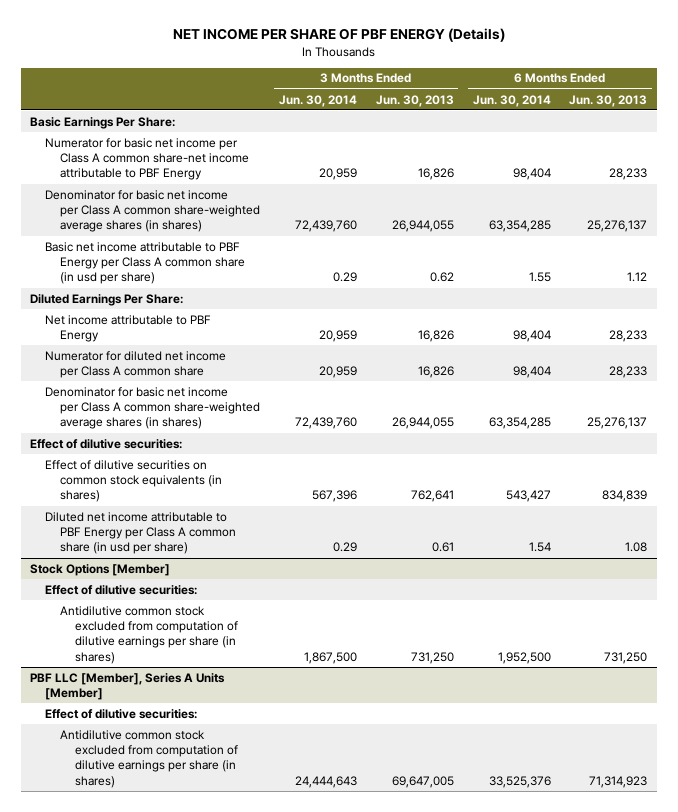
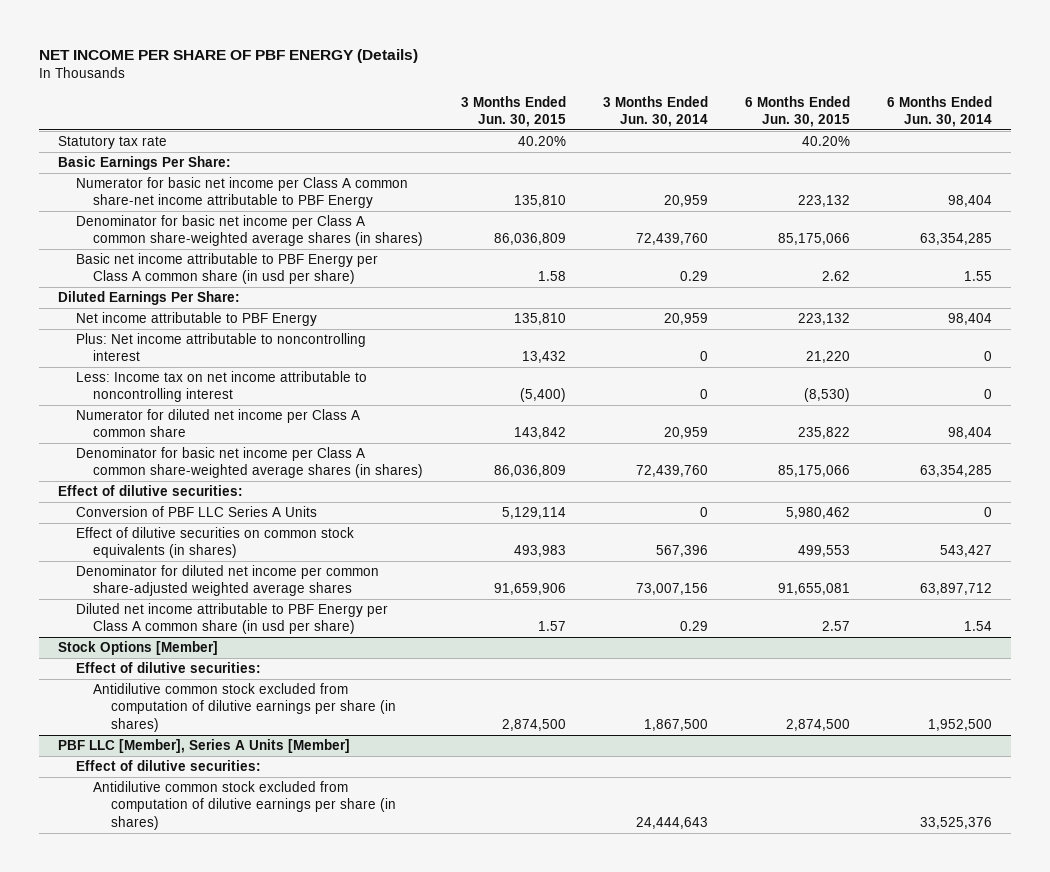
- | 3 Months Ended Jun. 30, 2014 | 3 Months Ended Jun. 30, 2013 | 6 Months Ended Jun. 30, 2014 | 6 Months Ended Jun. 30, 2013
+ | 3 Months Ended Jun. 30, 2015 | 3 Months Ended Jun. 30, 2014 | 6 Months Ended Jun. 30, 2015 | 6 Months Ended Jun. 30, 2014
+ Statutory tax rate | 40.20% | | 40.20% |
+ Plus: Net income attributable to noncontrolling interest | 13,432 | 0 | 21,220 | 0
+ Less: Income tax on net income attributable to noncontrolling interest | (5,400) | 0 | (8,530) | 0
+ Conversion of PBF LLC Series A Units | 5,129,114 | 0 | 5,980,462 | 0
+ Denominator for diluted net income per common share-adjusted weighted average shares | 91,659,906 | 73,007,156 | 91,655,081 | 63,897,712

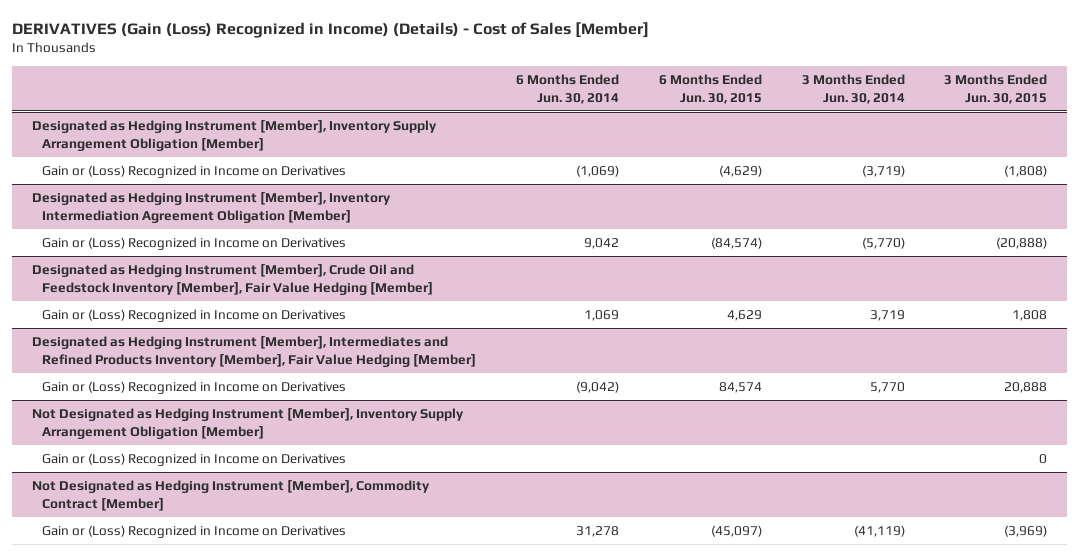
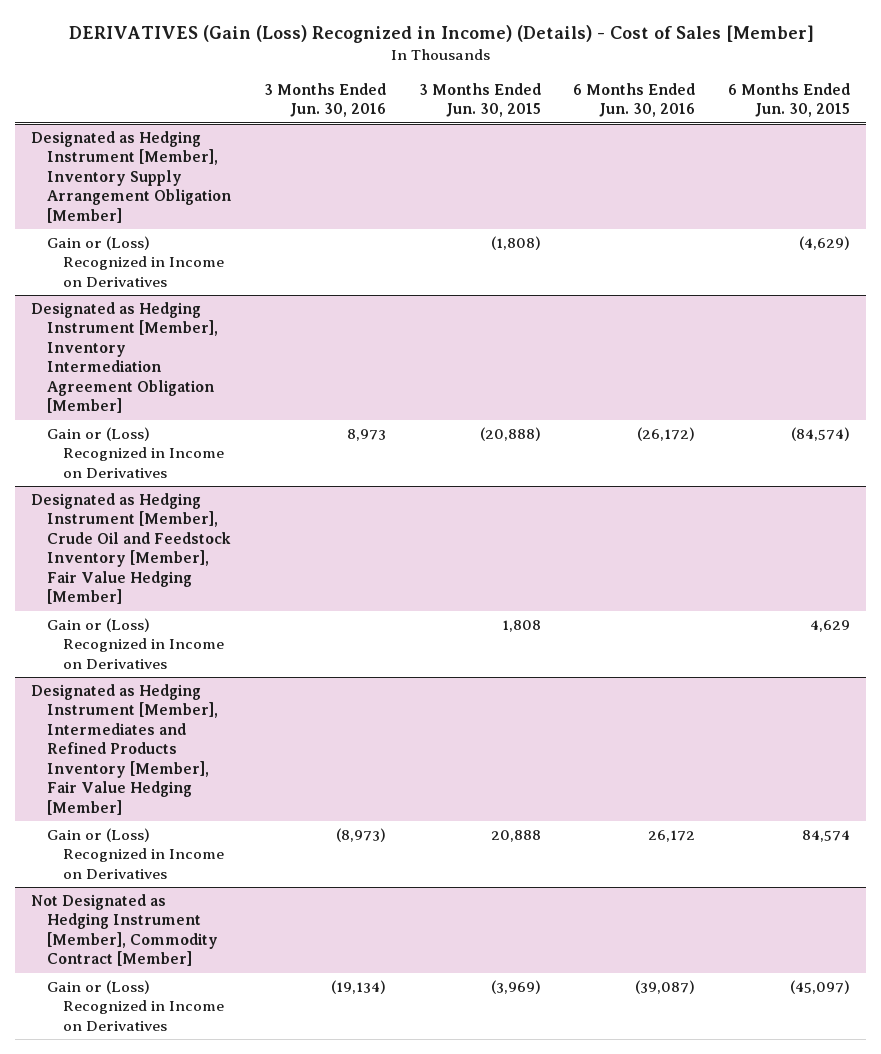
- | 6 Months Ended Jun. 30, 2014 | 6 Months Ended Jun. 30, 2015 | 3 Months Ended Jun. 30, 2014 | 3 Months Ended Jun. 30, 2015
+ | 3 Months Ended Jun. 30, 2016 | 3 Months Ended Jun. 30, 2015 | 6 Months Ended Jun. 30, 2016 | 6 Months Ended Jun. 30, 2015
- Not Designated as Hedging Instrument [Member], Inventory Supply Arrangement Obligation [Member]
- Gain or (Loss) Recognized in Income on Derivatives | | | | 0

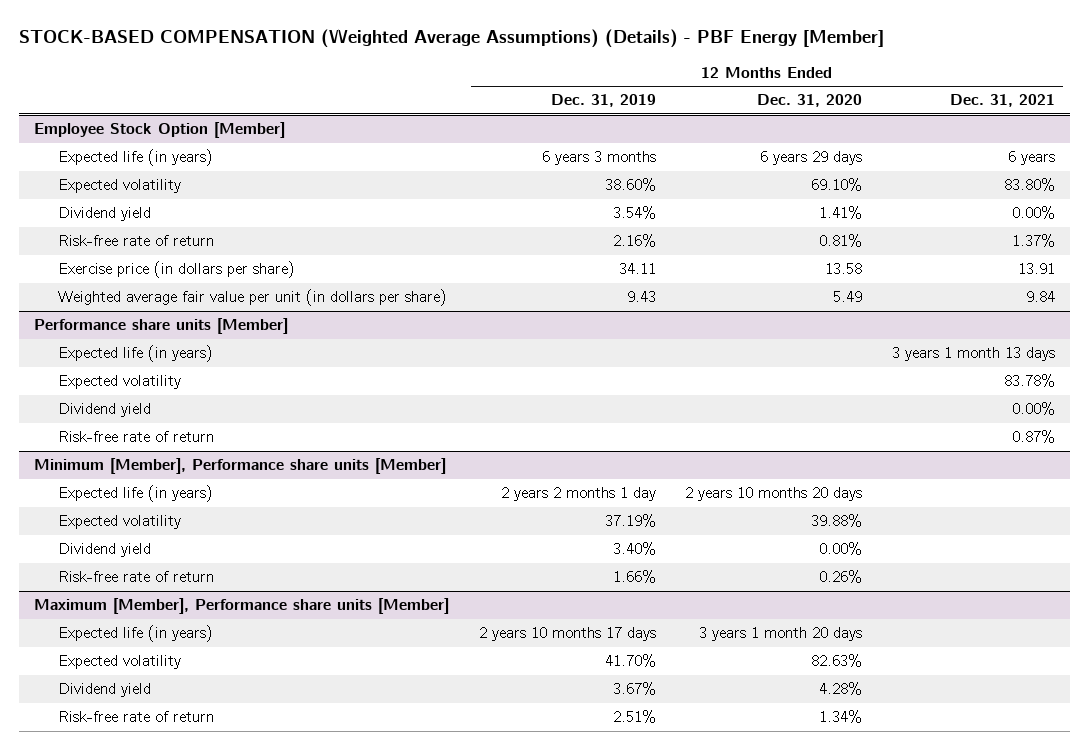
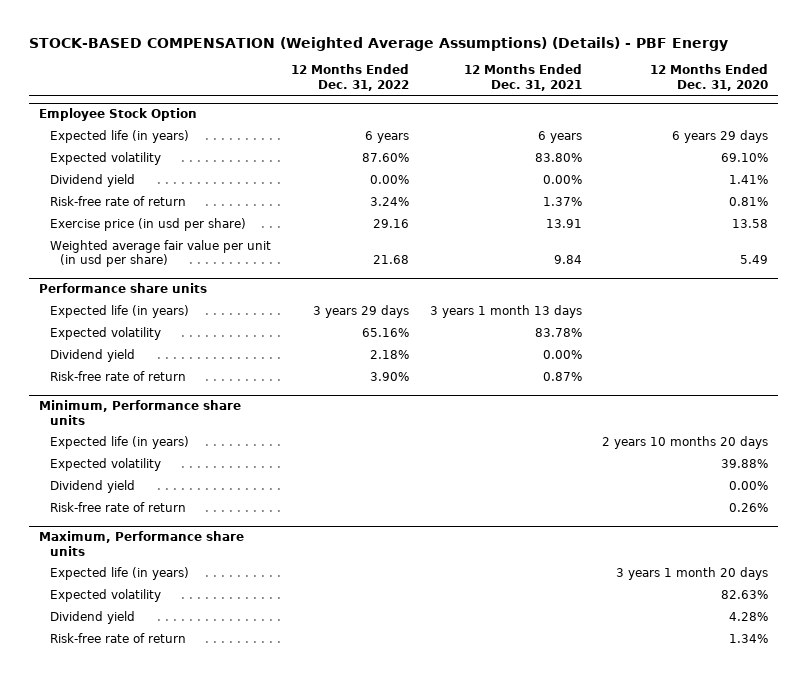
- STOCK-BASED COMPENSATION (Weighted Average Assumptions) (Details) - PBF Energy [Member]
+ STOCK-BASED COMPENSATION (Weighted Average Assumptions) (Details) - PBF Energy
- | 12 Months Ended Dec. 31, 2019 | 12 Months Ended Dec. 31, 2020 | 12 Months Ended Dec. 31, 2021
+ | 12 Months Ended Dec. 31, 2022 | 12 Months Ended Dec. 31, 2021 | 12 Months Ended Dec. 31, 2020
- Employee Stock Option [Member]
+ Employee Stock Option
- Exercise price (in dollars per share) | 34.11 | 13.58 | 13.91
- Weighted average fair value per unit (in dollars per share) | 9.43 | 5.49 | 9.84
- Performance share units [Member]
+ Exercise price (in usd per share) | 29.16 | 13.91 | 13.58
+ Weighted average fair value per unit (in usd per share) | 21.68 | 9.84 | 5.49
+ Performance share units
- Minimum [Member], Performance share units [Member]
+ Minimum, Performance share units
- Maximum [Member], Performance share units [Member]
+ Maximum, Performance share units

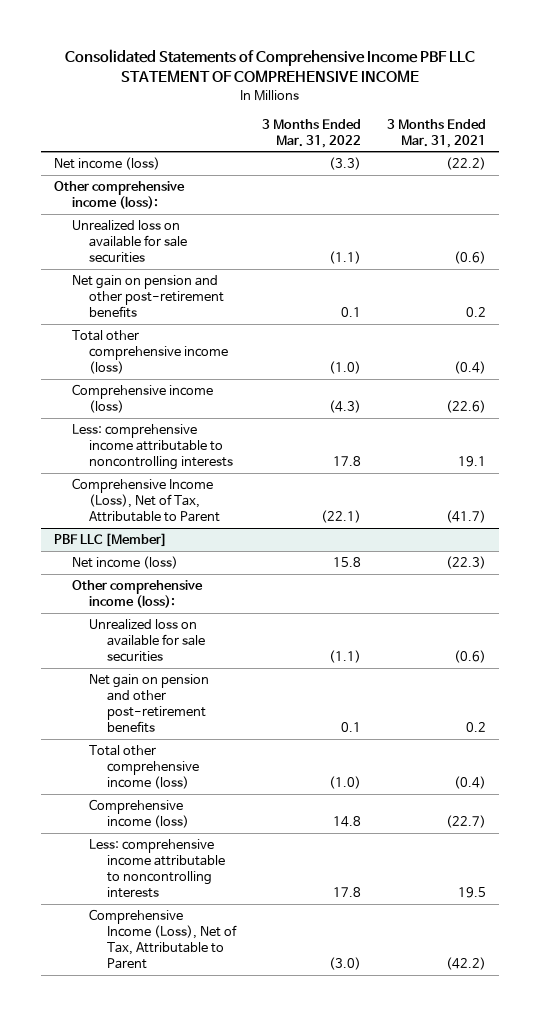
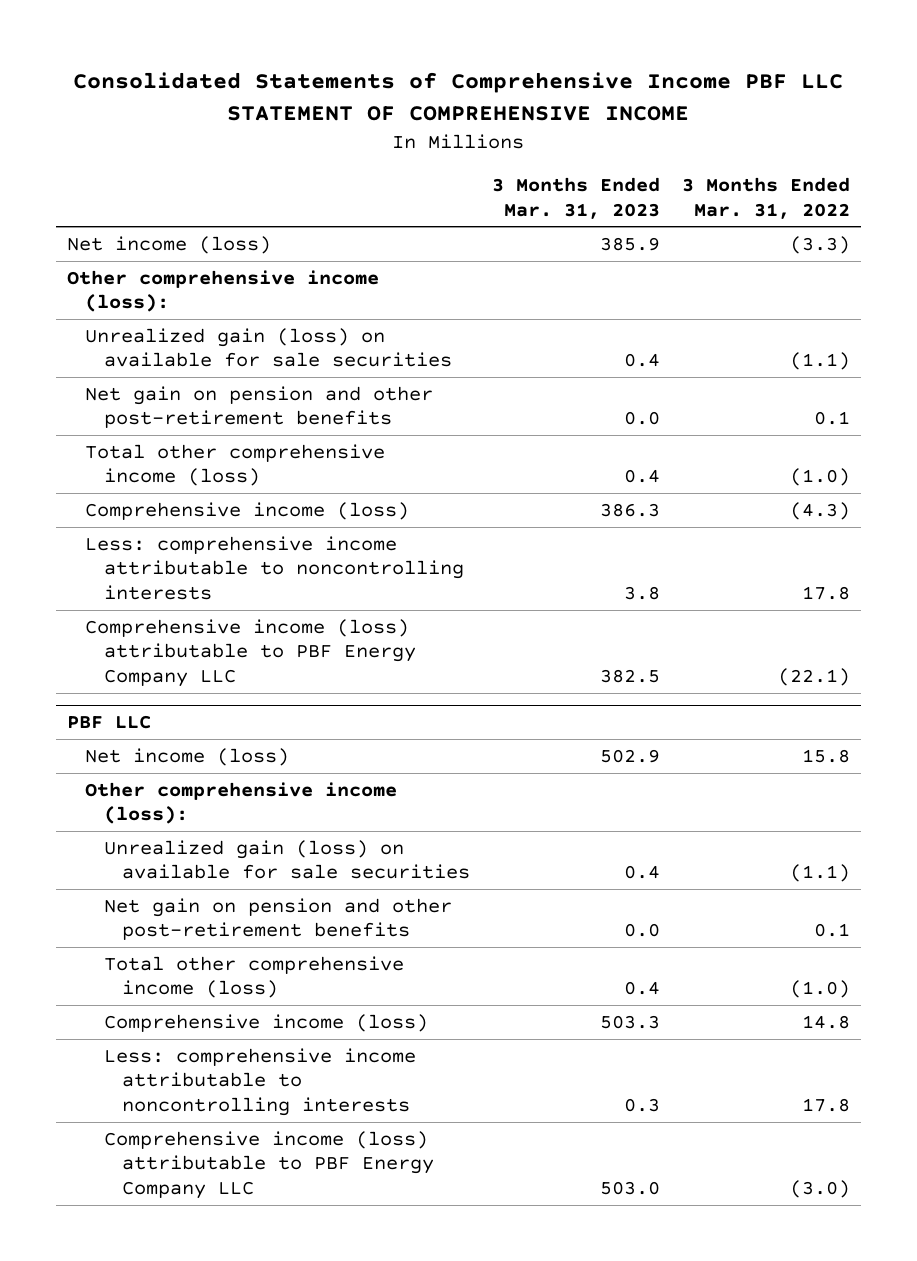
- | 3 Months Ended Mar. 31, 2022 | 3 Months Ended Mar. 31, 2021
+ | 3 Months Ended Mar. 31, 2023 | 3 Months Ended Mar. 31, 2022
- Unrealized loss on available for sale securities | (1.1) | (0.6)
+ Unrealized gain (loss) on available for sale securities | 0.4 | (1.1)
- Comprehensive Income (Loss), Net of Tax, Attributable to Parent | (22.1) | (41.7)
- PBF LLC [Member]
+ Comprehensive income (loss) attributable to PBF Energy Company LLC | 382.5 | (22.1)
+ PBF LLC
- Unrealized loss on available for sale securities | (1.1) | (0.6)
+ Unrealized gain (loss) on available for sale securities | 0.4 | (1.1)
- Comprehensive Income (Loss), Net of Tax, Attributable to Parent | (3.0) | (42.2)
+ Comprehensive income (loss) attributable to PBF Energy Company LLC | 503.0 | (3.0)

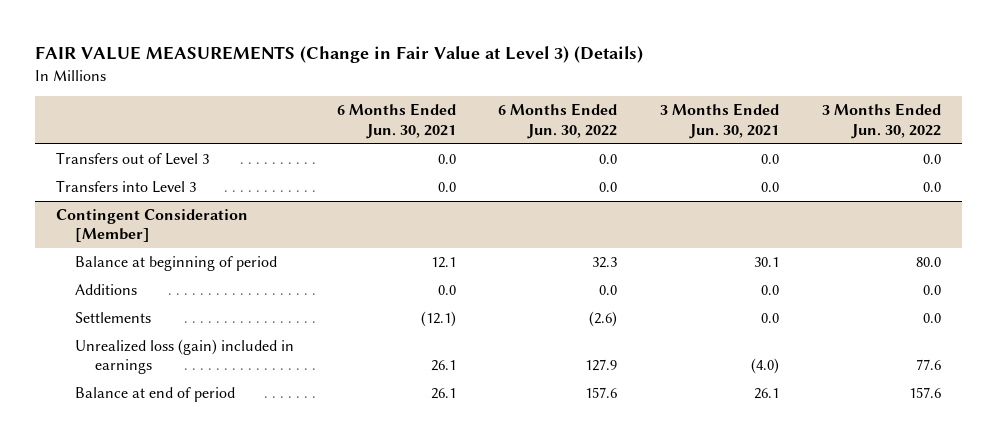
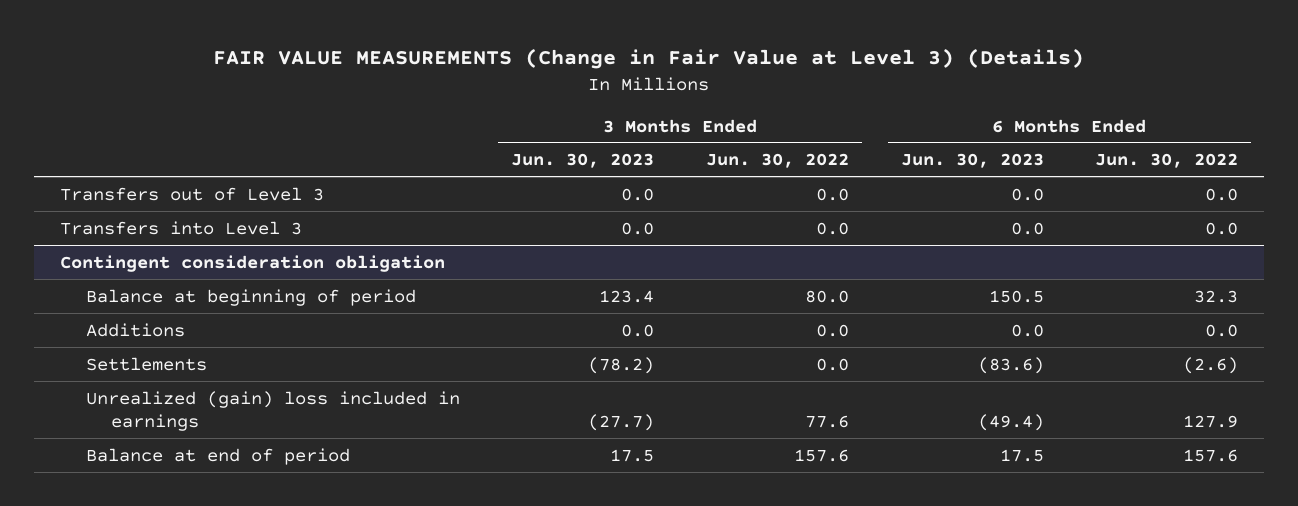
- | 6 Months Ended Jun. 30, 2021 | 6 Months Ended Jun. 30, 2022 | 3 Months Ended Jun. 30, 2021 | 3 Months Ended Jun. 30, 2022
+ | 3 Months Ended Jun. 30, 2023 | 3 Months Ended Jun. 30, 2022 | 6 Months Ended Jun. 30, 2023 | 6 Months Ended Jun. 30, 2022
- Contingent Consideration [Member]
+ Contingent consideration obligation
- Unrealized loss (gain) included in earnings | 26.1 | 127.9 | (4.0) | 77.6
+ Unrealized (gain) loss included in earnings | (27.7) | 77.6 | (49.4) | 127.9

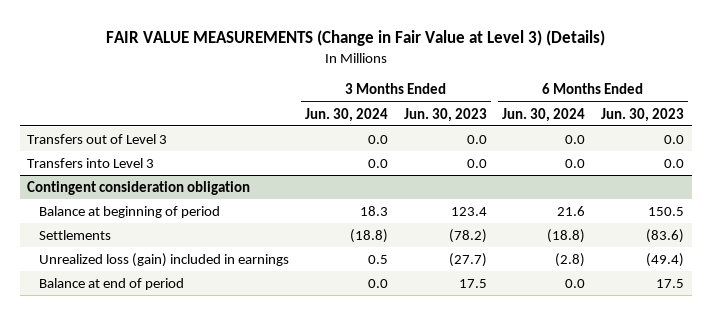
- | 3 Months Ended Jun. 30, 2023 | 3 Months Ended Jun. 30, 2022 | 6 Months Ended Jun. 30, 2023 | 6 Months Ended Jun. 30, 2022
+ | 3 Months Ended Jun. 30, 2024 | 3 Months Ended Jun. 30, 2023 | 6 Months Ended Jun. 30, 2024 | 6 Months Ended Jun. 30, 2023
@ Contingent consideration obligation
- Additions | 0.0 | 0.0 | 0.0 | 0.0
- Unrealized (gain) loss included in earnings | (27.7) | 77.6 | (49.4) | 127.9
+ Unrealized loss (gain) included in earnings | 0.5 | (27.7) | (2.8) | (49.4)

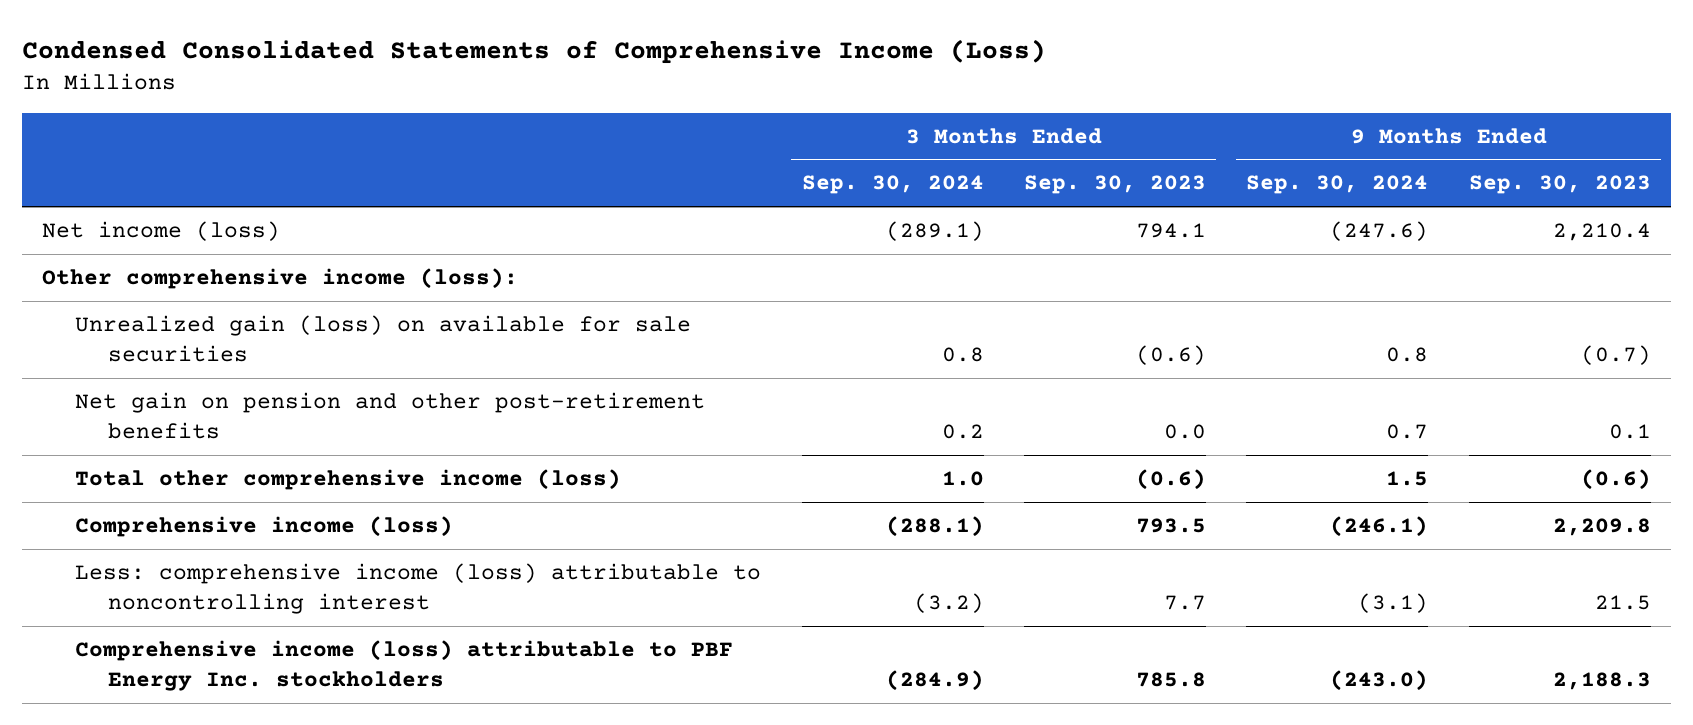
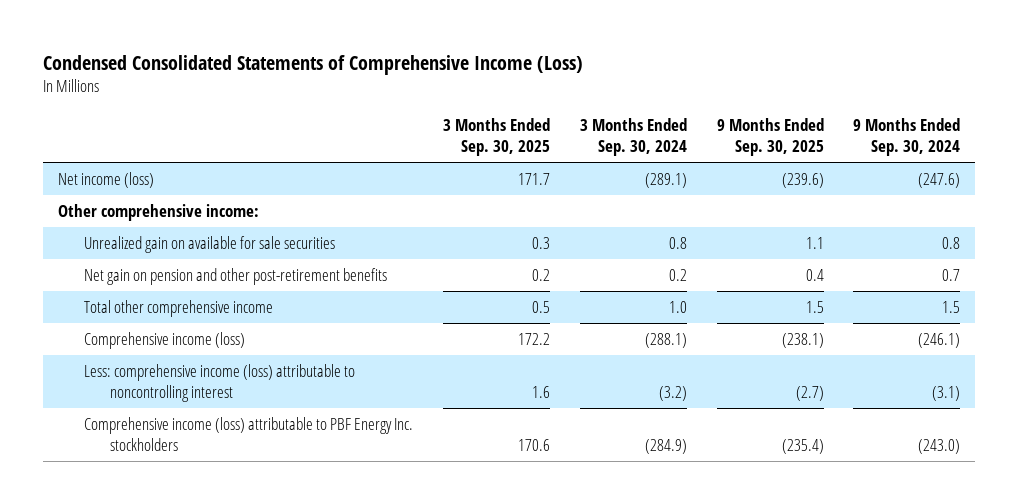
- | 3 Months Ended Sep. 30, 2024 | 3 Months Ended Sep. 30, 2023 | 9 Months Ended Sep. 30, 2024 | 9 Months Ended Sep. 30, 2023
+ | 3 Months Ended Sep. 30, 2025 | 3 Months Ended Sep. 30, 2024 | 9 Months Ended Sep. 30, 2025 | 9 Months Ended Sep. 30, 2024
- Other comprehensive income (loss):
- Unrealized gain (loss) on available for sale securities | 0.8 | (0.6) | 0.8 | (0.7)
+ Other comprehensive income:
+ Unrealized gain on available for sale securities | 0.3 | 0.8 | 1.1 | 0.8
- Total other comprehensive income (loss) | 1.0 | (0.6) | 1.5 | (0.6)
+ Total other comprehensive income | 0.5 | 1.0 | 1.5 | 1.5

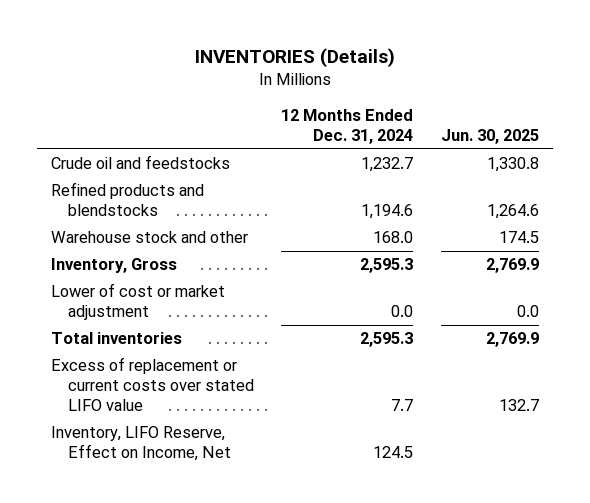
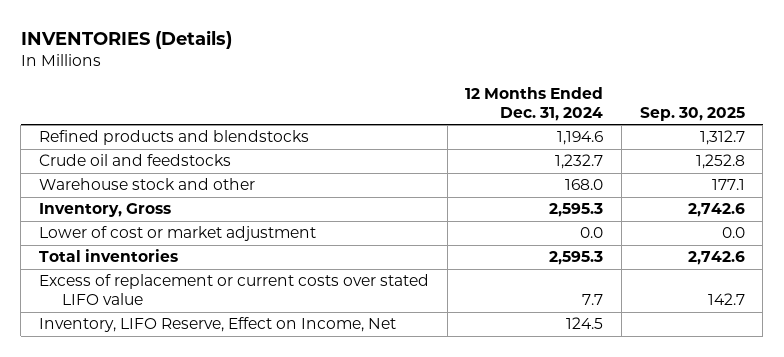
- | 12 Months Ended Dec. 31, 2024 | Jun. 30, 2025
+ | 12 Months Ended Dec. 31, 2024 | Sep. 30, 2025
moved down: Crude oil and feedstocks | 1,232.7 | 1,252.8

